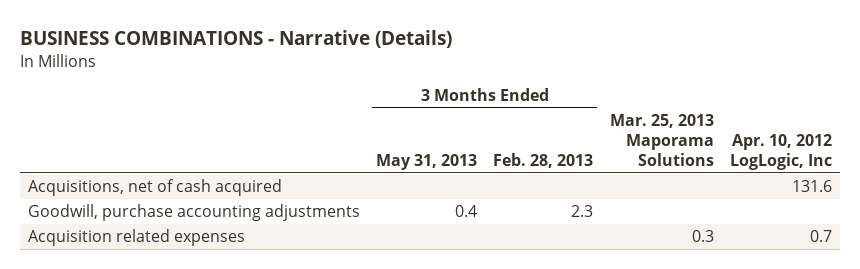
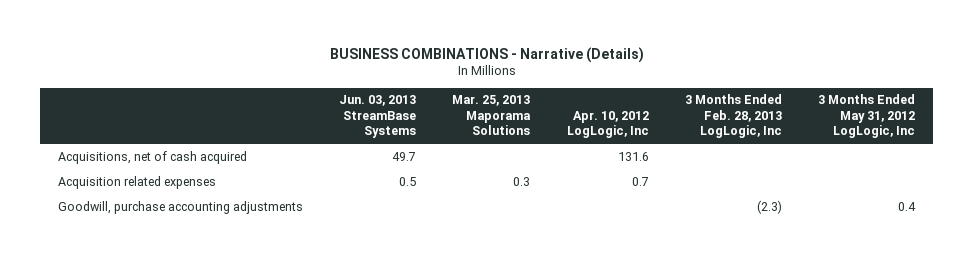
- | 3 Months Ended May 31, 2013 | 3 Months Ended Feb. 28, 2013 | Mar. 25, 2013 Maporama Solutions | Apr. 10, 2012 LogLogic, Inc
+ | Jun. 03, 2013 StreamBase Systems | Mar. 25, 2013 Maporama Solutions | Apr. 10, 2012 LogLogic, Inc | 3 Months Ended Feb. 28, 2013 LogLogic, Inc | 3 Months Ended May 31, 2012 LogLogic, Inc
moved down: Goodwill, purchase accounting adjustments | | | | (2.3) | 0.4

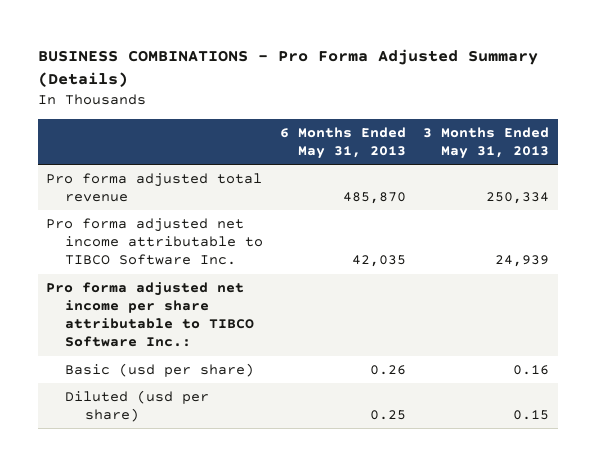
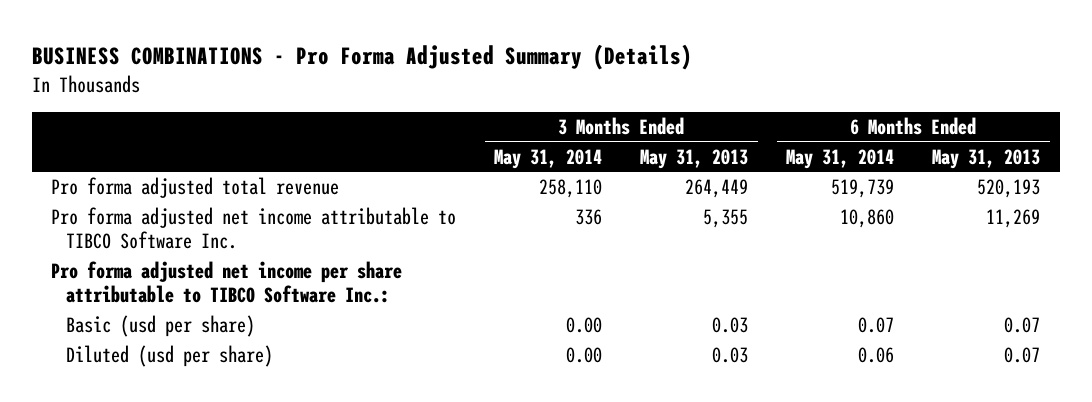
- | 6 Months Ended May 31, 2013 | 3 Months Ended May 31, 2013
+ | 3 Months Ended May 31, 2014 | 3 Months Ended May 31, 2013 | 6 Months Ended May 31, 2014 | 6 Months Ended May 31, 2013
- Pro forma adjusted total revenue | 485,870 | 250,334
- Pro forma adjusted net income attributable to TIBCO Software Inc. | 42,035 | 24,939
+ Pro forma adjusted total revenue | 258,110 | 264,449 | 519,739 | 520,193
+ Pro forma adjusted net income attributable to TIBCO Software Inc. | 336 | 5,355 | 10,860 | 11,269
- Basic (usd per share) | 0.26 | 0.16
- Diluted (usd per share) | 0.25 | 0.15
+ Basic (usd per share) | 0.00 | 0.03 | 0.07 | 0.07
+ Diluted (usd per share) | 0.00 | 0.03 | 0.06 | 0.07

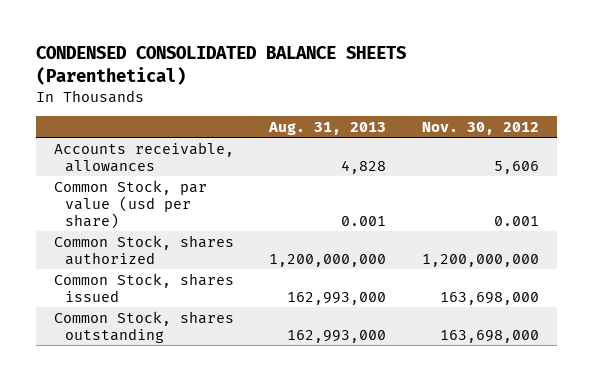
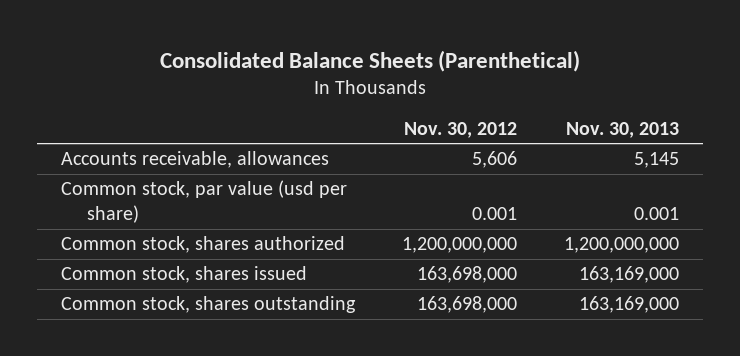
- CONDENSED CONSOLIDATED BALANCE SHEETS (Parenthetical)
+ Consolidated Balance Sheets (Parenthetical)
- | Aug. 31, 2013 | Nov. 30, 2012
+ | Nov. 30, 2012 | Nov. 30, 2013
- Common Stock, par value (usd per share) | 0.001 | 0.001
- Common Stock, shares authorized | 1,200,000,000 | 1,200,000,000
- Common Stock, shares issued | 162,993,000 | 163,698,000
- Common Stock, shares outstanding | 162,993,000 | 163,698,000
+ Common stock, par value (usd per share) | 0.001 | 0.001
+ Common stock, shares authorized | 1,200,000,000 | 1,200,000,000
+ Common stock, shares issued | 163,698,000 | 163,169,000
+ Common stock, shares outstanding | 163,698,000 | 163,169,000

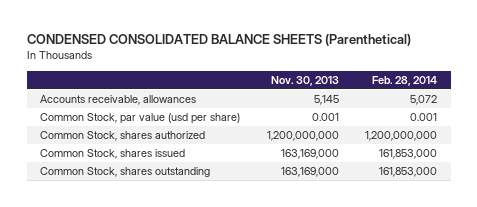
- Consolidated Balance Sheets (Parenthetical)
+ CONDENSED CONSOLIDATED BALANCE SHEETS (Parenthetical)
- | Nov. 30, 2012 | Nov. 30, 2013
+ | Nov. 30, 2013 | Feb. 28, 2014
- Common stock, par value (usd per share) | 0.001 | 0.001
- Common stock, shares authorized | 1,200,000,000 | 1,200,000,000
- Common stock, shares issued | 163,698,000 | 163,169,000
- Common stock, shares outstanding | 163,698,000 | 163,169,000
+ Common Stock, par value (usd per share) | 0.001 | 0.001
+ Common Stock, shares authorized | 1,200,000,000 | 1,200,000,000
+ Common Stock, shares issued | 163,169,000 | 161,853,000
+ Common Stock, shares outstanding | 163,169,000 | 161,853,000

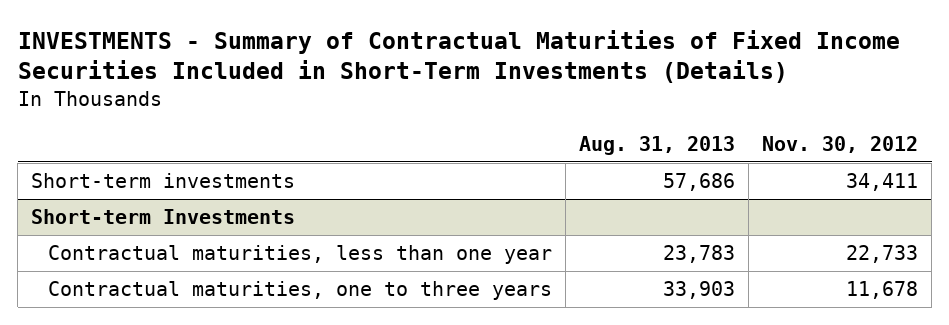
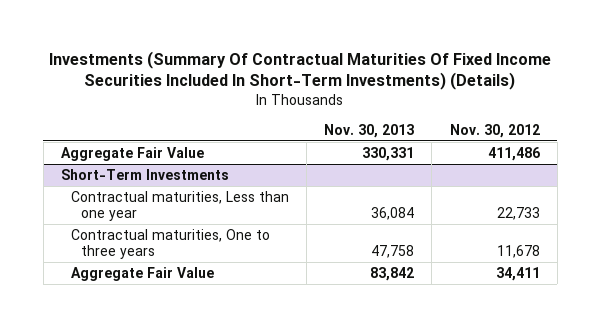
- INVESTMENTS - Summary of Contractual Maturities of Fixed Income Securities Included in Short-Term Investments (Details)
+ Investments (Summary Of Contractual Maturities Of Fixed Income Securities Included In Short-Term Investments) (Details)
- | Aug. 31, 2013 | Nov. 30, 2012
+ | Nov. 30, 2013 | Nov. 30, 2012
- Short-term investments | 57,686 | 34,411
- Short-term Investments
- Contractual maturities, less than one year | 23,783 | 22,733
- Contractual maturities, one to three years | 33,903 | 11,678
+ Aggregate Fair Value | 330,331 | 411,486
+ Short-Term Investments
+ Contractual maturities, Less than one year | 36,084 | 22,733
+ Contractual maturities, One to three years | 47,758 | 11,678
+ Aggregate Fair Value | 83,842 | 34,411

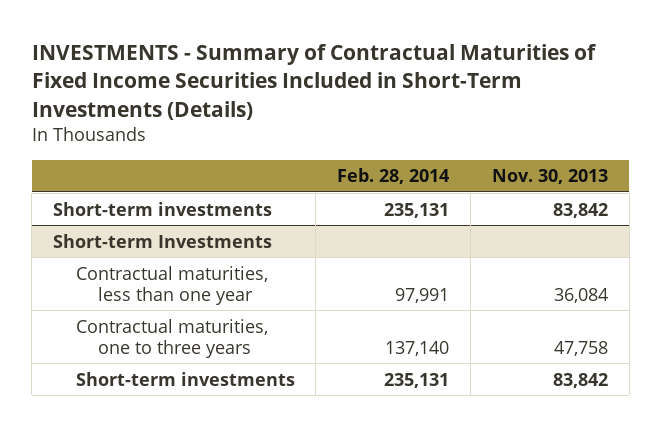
- Investments (Summary Of Contractual Maturities Of Fixed Income Securities Included In Short-Term Investments) (Details)
+ INVESTMENTS - Summary of Contractual Maturities of Fixed Income Securities Included in Short-Term Investments (Details)
- | Nov. 30, 2013 | Nov. 30, 2012
+ | Feb. 28, 2014 | Nov. 30, 2013
- Aggregate Fair Value | 330,331 | 411,486
- Short-Term Investments
- Contractual maturities, Less than one year | 36,084 | 22,733
- Contractual maturities, One to three years | 47,758 | 11,678
- Aggregate Fair Value | 83,842 | 34,411
+ Short-term investments | 235,131 | 83,842
+ Short-term Investments
+ Contractual maturities, less than one year | 97,991 | 36,084
+ Contractual maturities, one to three years | 137,140 | 47,758
+ Short-term investments | 235,131 | 83,842

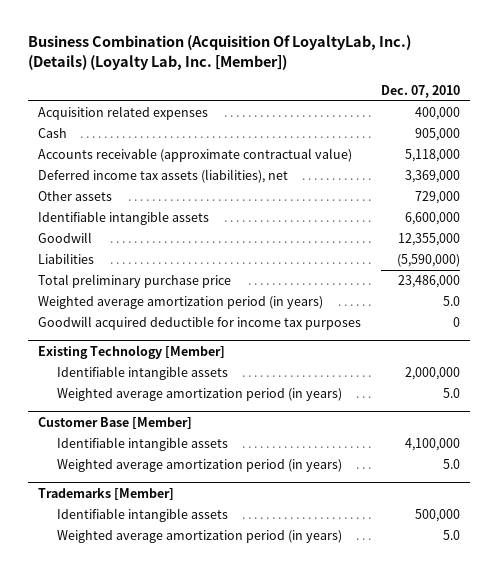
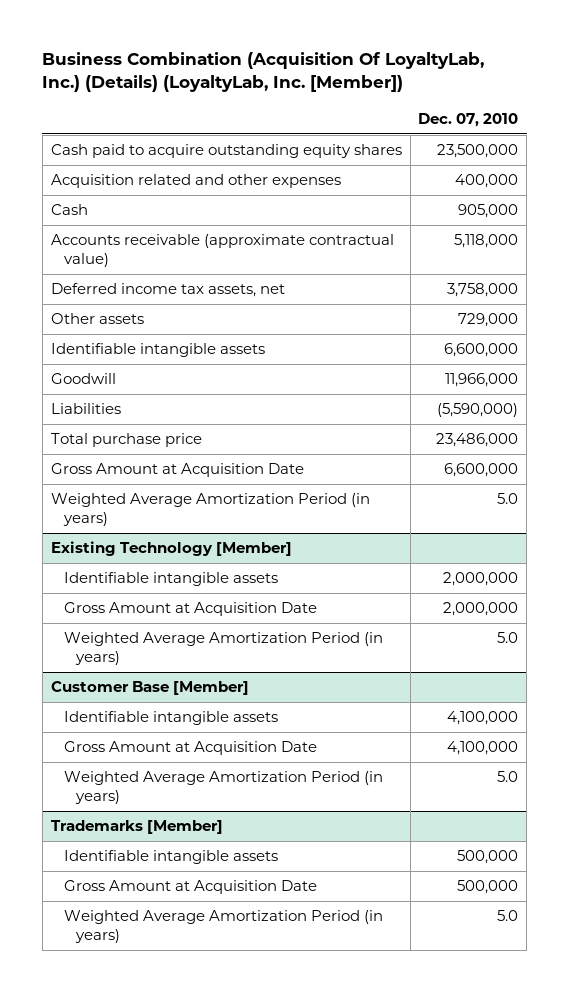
- Business Combination (Acquisition Of LoyaltyLab, Inc.) (Details) (Loyalty Lab, Inc. [Member])
+ Business Combination (Acquisition Of LoyaltyLab, Inc.) (Details) (LoyaltyLab, Inc. [Member])
- Acquisition related expenses | 400,000
+ Cash paid to acquire outstanding equity shares | 23,500,000
+ Acquisition related and other expenses | 400,000
- Deferred income tax assets (liabilities), net | 3,369,000
+ Deferred income tax assets, net | 3,758,000
- Goodwill | 12,355,000
+ Goodwill | 11,966,000
- Total preliminary purchase price | 23,486,000
- Weighted average amortization period (in years) | 5.0
- Goodwill acquired deductible for income tax purposes | 0
+ Total purchase price | 23,486,000
+ Gross Amount at Acquisition Date | 6,600,000
+ Weighted Average Amortization Period (in years) | 5.0
@ Existing Technology [Member]
- Weighted average amortization period (in years) | 5.0
+ Gross Amount at Acquisition Date | 2,000,000
+ Weighted Average Amortization Period (in years) | 5.0
@ Customer Base [Member]
- Weighted average amortization period (in years) | 5.0
+ Gross Amount at Acquisition Date | 4,100,000
+ Weighted Average Amortization Period (in years) | 5.0
@ Trademarks [Member]
- Weighted average amortization period (in years) | 5.0
+ Gross Amount at Acquisition Date | 500,000
+ Weighted Average Amortization Period (in years) | 5.0

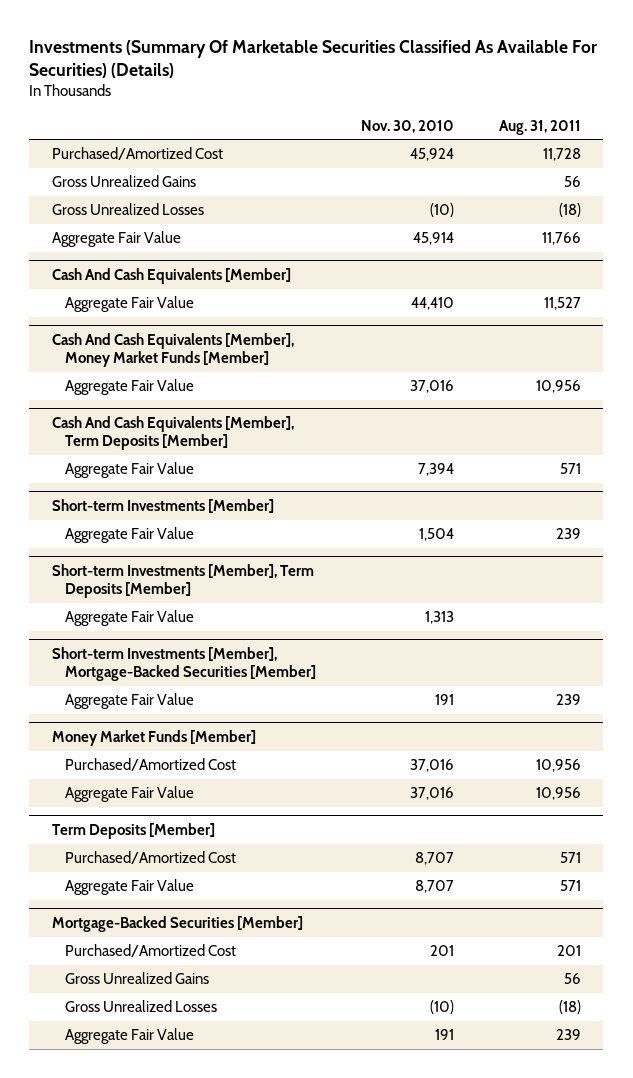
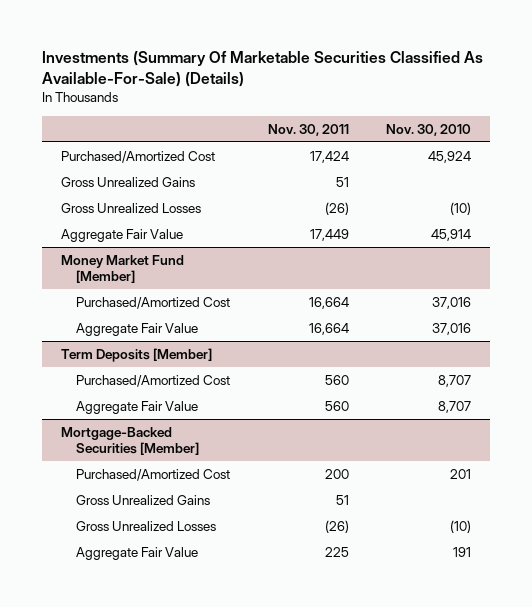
- Investments (Summary Of Marketable Securities Classified As Available For Securities) (Details)
+ Investments (Summary Of Marketable Securities Classified As Available-For-Sale) (Details)
- | Nov. 30, 2010 | Aug. 31, 2011
+ | Nov. 30, 2011 | Nov. 30, 2010
- Cash And Cash Equivalents [Member]
- Aggregate Fair Value | 44,410 | 11,527
- Cash And Cash Equivalents [Member], Money Market Funds [Member]
- Aggregate Fair Value | 37,016 | 10,956
- Cash And Cash Equivalents [Member], Term Deposits [Member]
- Aggregate Fair Value | 7,394 | 571
- Short-term Investments [Member]
- Aggregate Fair Value | 1,504 | 239
- Short-term Investments [Member], Term Deposits [Member]
- Aggregate Fair Value | 1,313 |
- Short-term Investments [Member], Mortgage-Backed Securities [Member]
- Aggregate Fair Value | 191 | 239
- Money Market Funds [Member]
+ Money Market Fund [Member]

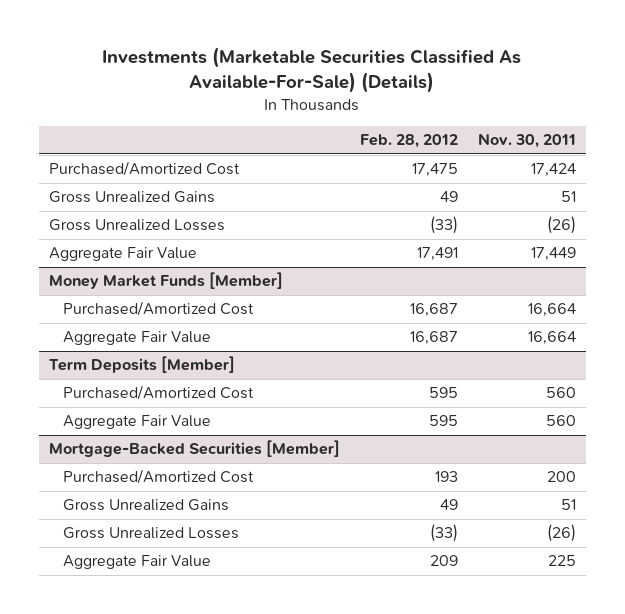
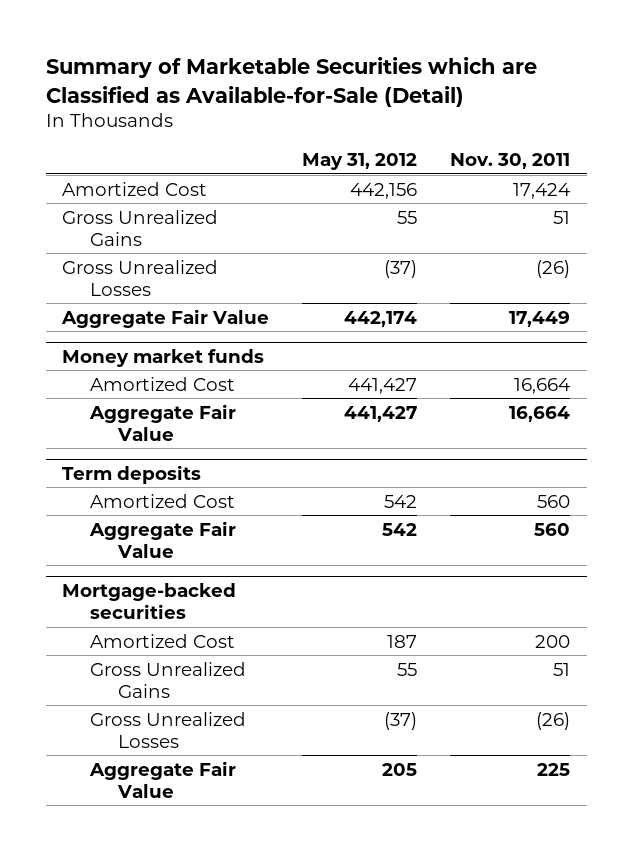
- Investments (Marketable Securities Classified As Available-For-Sale) (Details)
+ Summary of Marketable Securities which are Classified as Available-for-Sale (Detail)
- | Feb. 28, 2012 | Nov. 30, 2011
+ | May 31, 2012 | Nov. 30, 2011
- Purchased/Amortized Cost | 17,475 | 17,424
+ Amortized Cost | 442,156 | 17,424
- Money Market Funds [Member]
- Purchased/Amortized Cost | 16,687 | 16,664
+ Money market funds
+ Amortized Cost | 441,427 | 16,664
- Term Deposits [Member]
- Purchased/Amortized Cost | 595 | 560
+ Term deposits
+ Amortized Cost | 542 | 560
- Mortgage-Backed Securities [Member]
- Purchased/Amortized Cost | 193 | 200
+ Mortgage-backed securities
+ Amortized Cost | 187 | 200

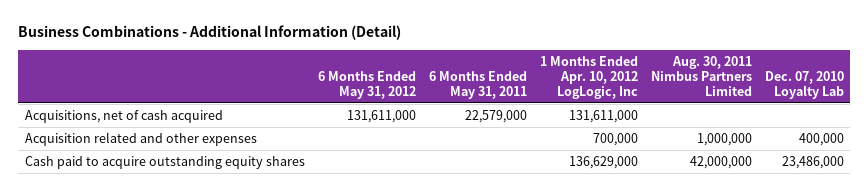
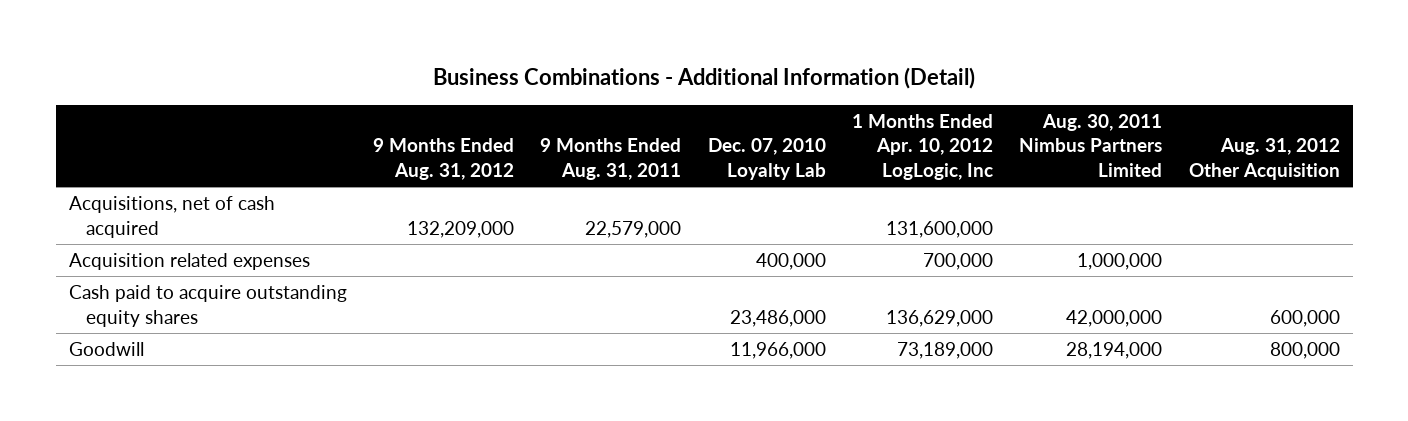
- | 6 Months Ended May 31, 2012 | 6 Months Ended May 31, 2011 | 1 Months Ended Apr. 10, 2012 LogLogic, Inc | Aug. 30, 2011 Nimbus Partners Limited | Dec. 07, 2010 Loyalty Lab
+ | 9 Months Ended Aug. 31, 2012 | 9 Months Ended Aug. 31, 2011 | Dec. 07, 2010 Loyalty Lab | 1 Months Ended Apr. 10, 2012 LogLogic, Inc | Aug. 30, 2011 Nimbus Partners Limited | Aug. 31, 2012 Other Acquisition
- Acquisitions, net of cash acquired | 131,611,000 | 22,579,000 | 131,611,000 | |
- Acquisition related and other expenses | | | 700,000 | 1,000,000 | 400,000
+ Acquisitions, net of cash acquired | 132,209,000 | 22,579,000 | | 131,600,000 | |
+ Acquisition related expenses | | | 400,000 | 700,000 | 1,000,000 |
+ Goodwill | | | 11,966,000 | 73,189,000 | 28,194,000 | 800,000

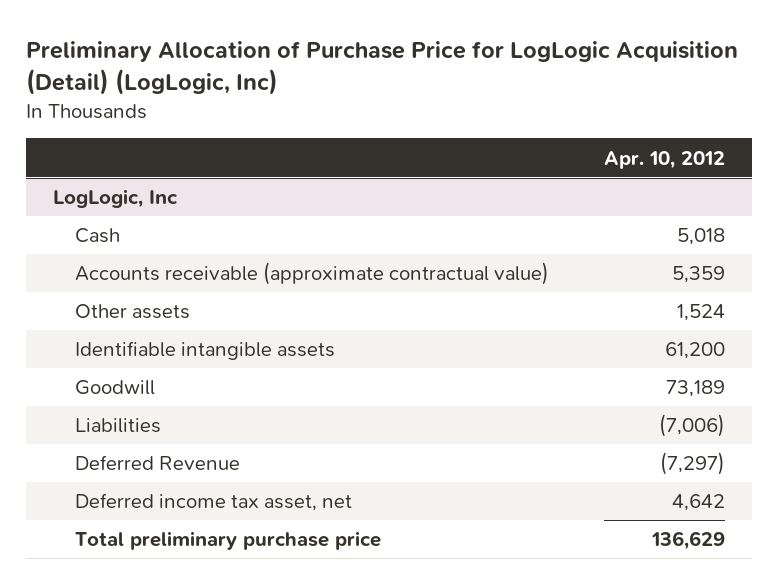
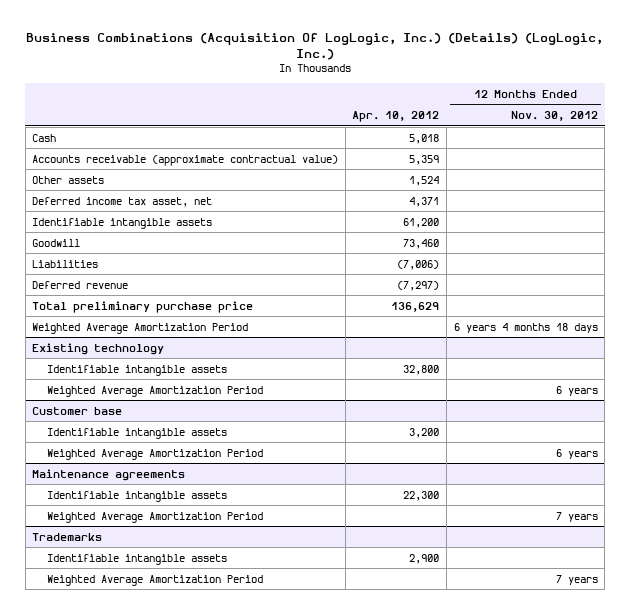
- Preliminary Allocation of Purchase Price for LogLogic Acquisition (Detail) (LogLogic, Inc)
+ Business Combinations (Acquisition Of LogLogic, Inc.) (Details) (LogLogic, Inc.)
- | Apr. 10, 2012
+ | Apr. 10, 2012 | 12 Months Ended Nov. 30, 2012
- LogLogic, Inc
+ Deferred income tax asset, net | 4,371 |
- Goodwill | 73,189
+ Goodwill | 73,460 |
- Deferred Revenue | (7,297)
- Deferred income tax asset, net | 4,642
+ Deferred revenue | (7,297) |
+ Weighted Average Amortization Period | | 6 years 4 months 18 days
+ Existing technology
+ Identifiable intangible assets | 32,800 |
+ Weighted Average Amortization Period | | 6 years
+ Customer base
+ Identifiable intangible assets | 3,200 |
+ Weighted Average Amortization Period | | 6 years
+ Maintenance agreements
+ Identifiable intangible assets | 22,300 |
+ Weighted Average Amortization Period | | 7 years
+ Trademarks
+ Identifiable intangible assets | 2,900 |
+ Weighted Average Amortization Period | | 7 years

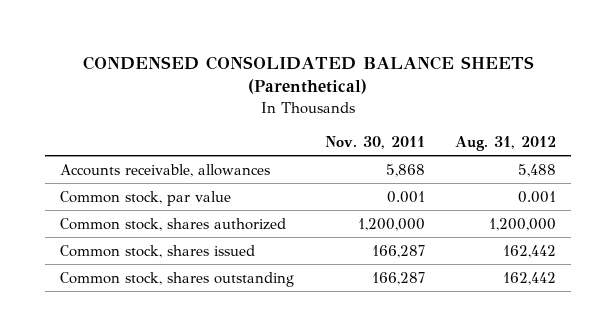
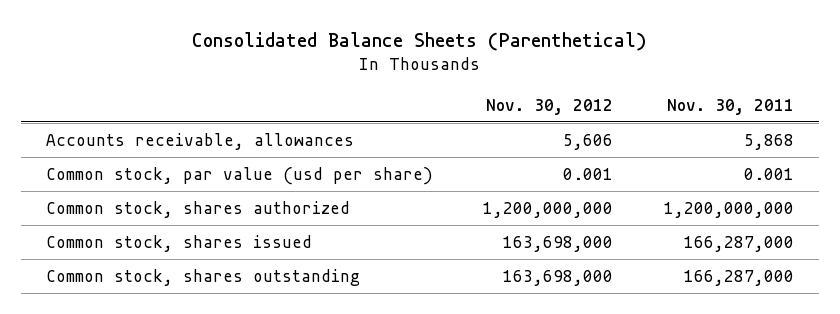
- CONDENSED CONSOLIDATED BALANCE SHEETS (Parenthetical)
+ Consolidated Balance Sheets (Parenthetical)
- | Nov. 30, 2011 | Aug. 31, 2012
+ | Nov. 30, 2012 | Nov. 30, 2011
- Common stock, par value | 0.001 | 0.001
- Common stock, shares authorized | 1,200,000 | 1,200,000
- Common stock, shares issued | 166,287 | 162,442
- Common stock, shares outstanding | 166,287 | 162,442
+ Common stock, par value (usd per share) | 0.001 | 0.001
+ Common stock, shares authorized | 1,200,000,000 | 1,200,000,000
+ Common stock, shares issued | 163,698,000 | 166,287,000
+ Common stock, shares outstanding | 163,698,000 | 166,287,000

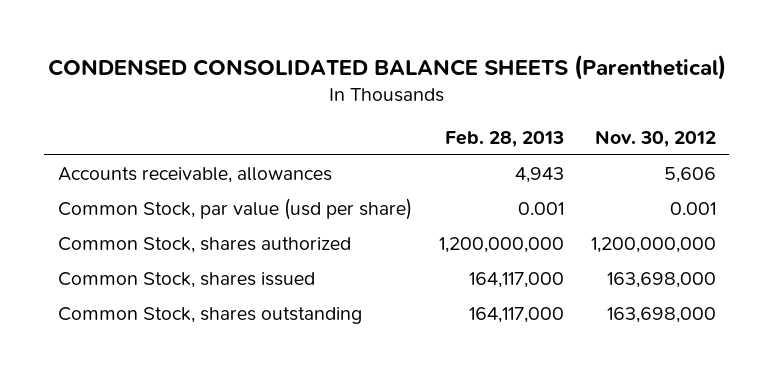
- Consolidated Balance Sheets (Parenthetical)
+ CONDENSED CONSOLIDATED BALANCE SHEETS (Parenthetical)
- | Nov. 30, 2012 | Nov. 30, 2011
+ | Feb. 28, 2013 | Nov. 30, 2012
- Common stock, par value (usd per share) | 0.001 | 0.001
- Common stock, shares authorized | 1,200,000,000 | 1,200,000,000
- Common stock, shares issued | 163,698,000 | 166,287,000
- Common stock, shares outstanding | 163,698,000 | 166,287,000
+ Common Stock, par value (usd per share) | 0.001 | 0.001
+ Common Stock, shares authorized | 1,200,000,000 | 1,200,000,000
+ Common Stock, shares issued | 164,117,000 | 163,698,000
+ Common Stock, shares outstanding | 164,117,000 | 163,698,000

